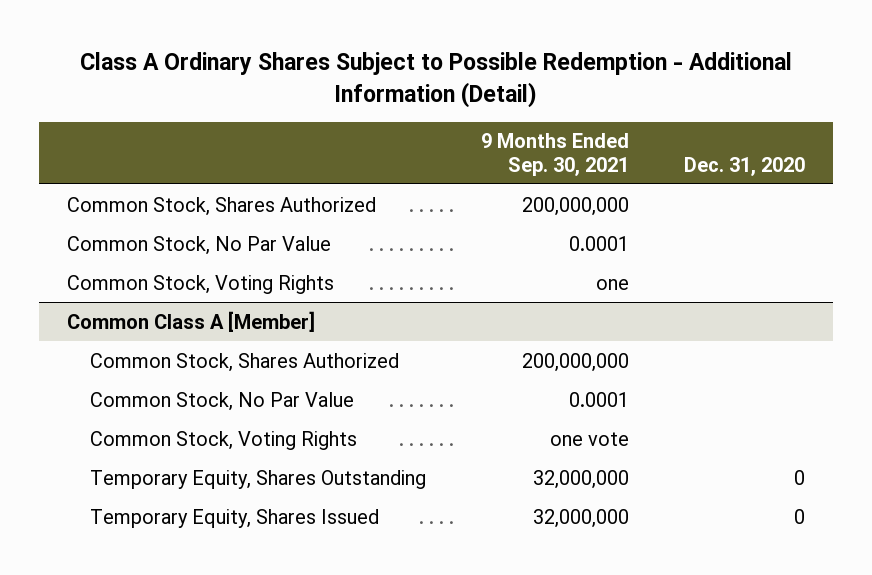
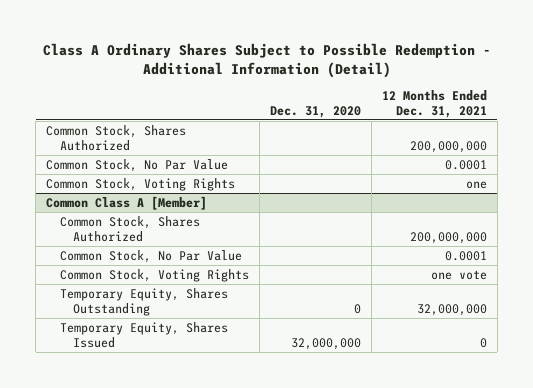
- | 9 Months Ended Sep. 30, 2021 | Dec. 31, 2020
+ | Dec. 31, 2020 | 12 Months Ended Dec. 31, 2021
@ Common Class A [Member]
- Temporary Equity, Shares Issued | 32,000,000 | 0
+ Temporary Equity, Shares Issued | 32,000,000 | 0

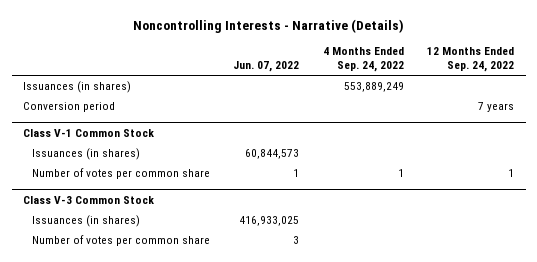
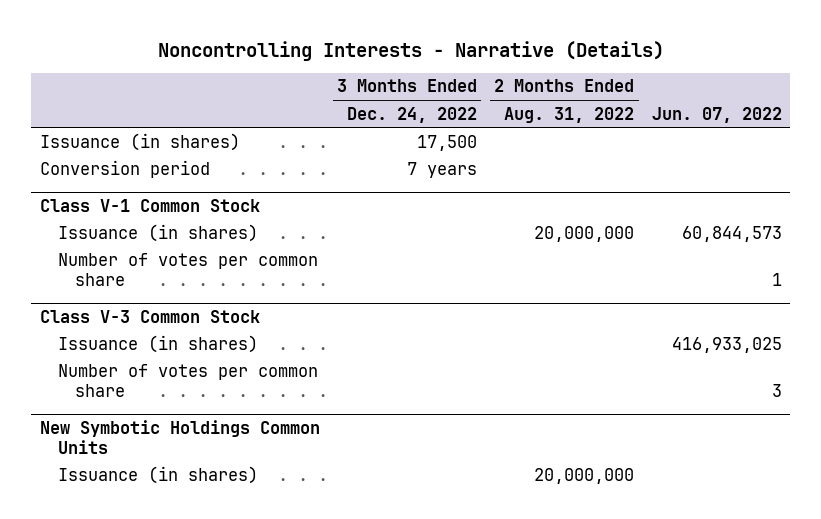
- | Jun. 07, 2022 | 4 Months Ended Sep. 24, 2022 | 12 Months Ended Sep. 24, 2022
+ | 3 Months Ended Dec. 24, 2022 | 2 Months Ended Aug. 31, 2022 | Jun. 07, 2022
- Issuances (in shares) | | 553,889,249 |
+ Issuance (in shares) | 17,500 | |
@ Class V-1 Common Stock
- Issuances (in shares) | 60,844,573 | |
+ Issuance (in shares) | | 20,000,000 | 60,844,573
@ Class V-3 Common Stock
- Issuances (in shares) | 416,933,025 | |
+ Issuance (in shares) | | | 416,933,025
+ New Symbotic Holdings Common Units
+ Issuance (in shares) | | 20,000,000 |

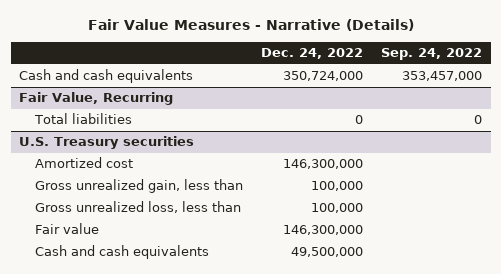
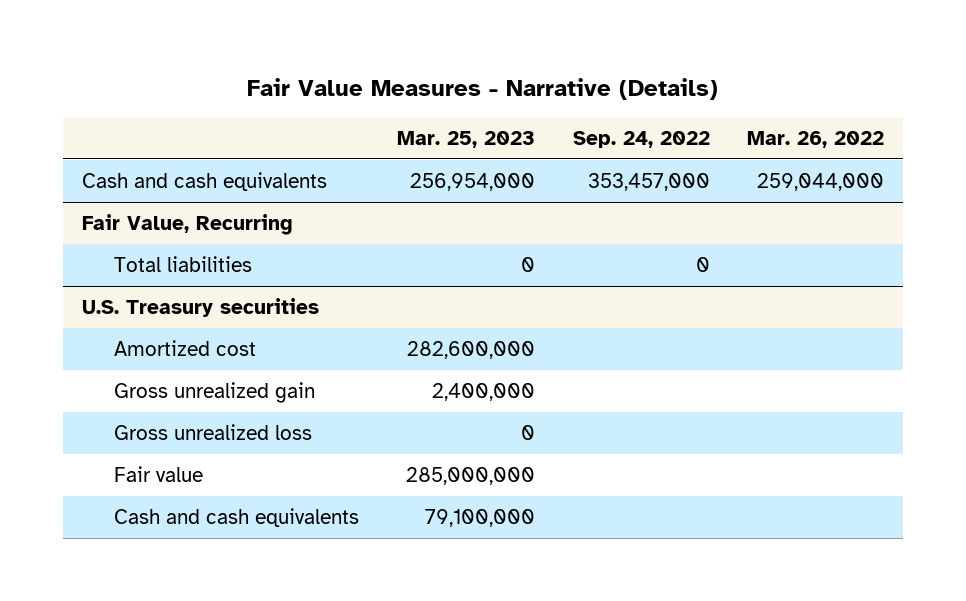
- | Dec. 24, 2022 | Sep. 24, 2022
+ | Mar. 25, 2023 | Sep. 24, 2022 | Mar. 26, 2022
@ U.S. Treasury securities
- Gross unrealized gain, less than | 100,000 |
- Gross unrealized loss, less than | 100,000 |
+ Gross unrealized gain | 2,400,000 | |
+ Gross unrealized loss | 0 | |

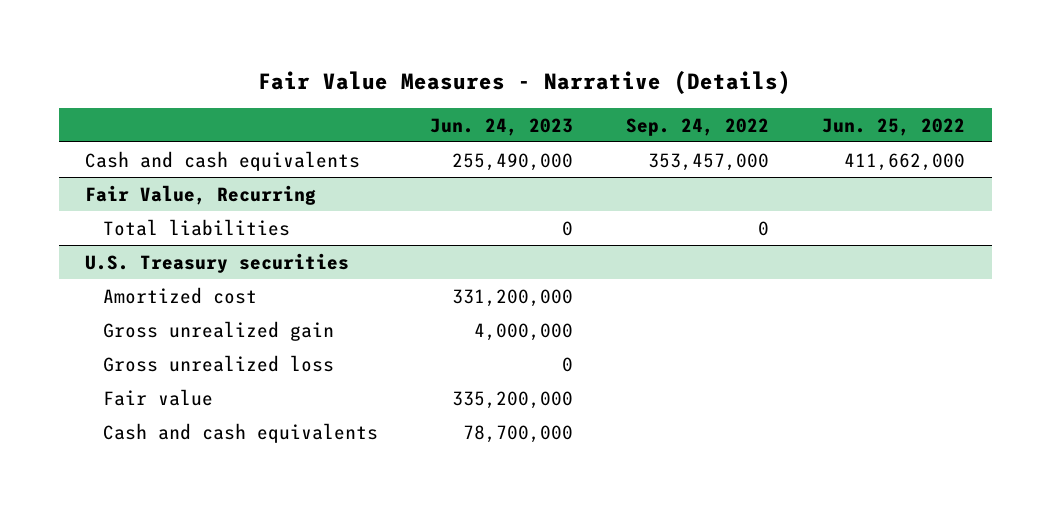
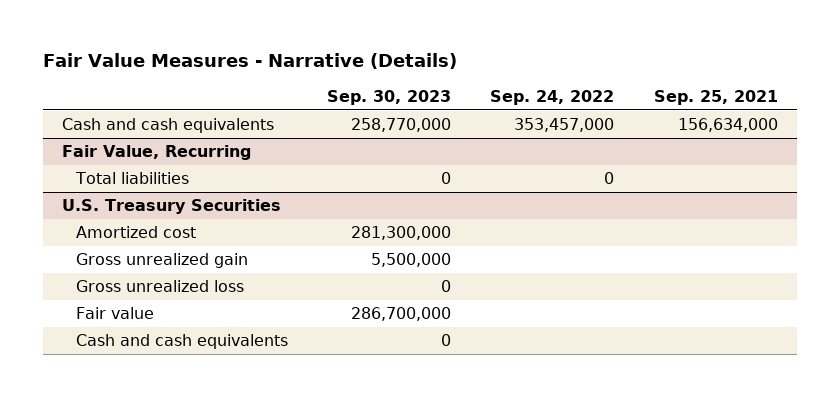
- | Jun. 24, 2023 | Sep. 24, 2022 | Jun. 25, 2022
+ | Sep. 30, 2023 | Sep. 24, 2022 | Sep. 25, 2021
- U.S. Treasury securities
+ U.S. Treasury Securities

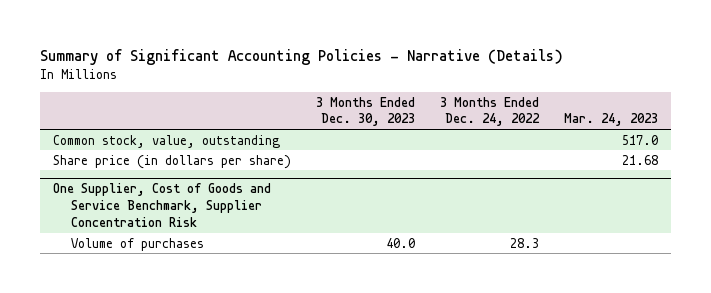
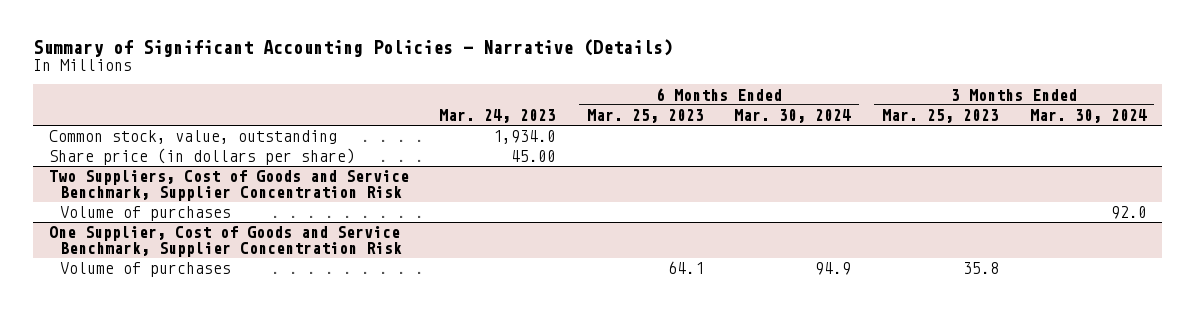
- | 3 Months Ended Dec. 30, 2023 | 3 Months Ended Dec. 24, 2022 | Mar. 24, 2023
+ | Mar. 24, 2023 | 6 Months Ended Mar. 25, 2023 | 6 Months Ended Mar. 30, 2024 | 3 Months Ended Mar. 25, 2023 | 3 Months Ended Mar. 30, 2024
- Common stock, value, outstanding | | | 517.0
- Share price (in dollars per share) | | | 21.68
+ Common stock, value, outstanding | 1,934.0 | | | |
+ Share price (in dollars per share) | 45.00 | | | |
+ Two Suppliers, Cost of Goods and Service Benchmark, Supplier Concentration Risk
+ Volume of purchases | | | | | 92.0

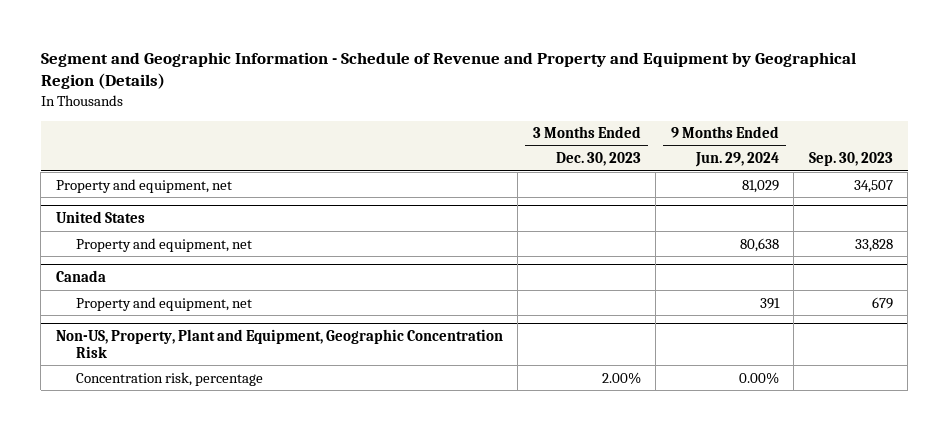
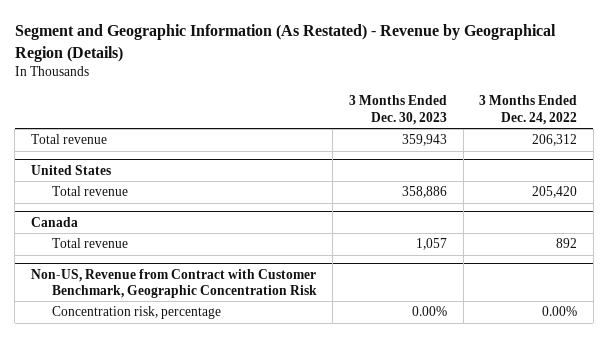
- Segment and Geographic Information - Schedule of Revenue and Property and Equipment by Geographical Region (Details)
+ Segment and Geographic Information (As Restated) - Revenue by Geographical Region (Details)
- | 3 Months Ended Dec. 30, 2023 | 9 Months Ended Jun. 29, 2024 | Sep. 30, 2023
+ | 3 Months Ended Dec. 30, 2023 | 3 Months Ended Dec. 24, 2022
- Property and equipment, net | | 81,029 | 34,507
+ Total revenue | 359,943 | 206,312
@ United States
- Property and equipment, net | | 80,638 | 33,828
+ Total revenue | 358,886 | 205,420
@ Canada
- Property and equipment, net | | 391 | 679
- Non-US, Property, Plant and Equipment, Geographic Concentration Risk
- Concentration risk, percentage | 2.00% | 0.00% |
@ Canada
+ Total revenue | 1,057 | 892
+ Non-US, Revenue from Contract with Customer Benchmark, Geographic Concentration Risk
+ Concentration risk, percentage | 0.00% | 0.00%

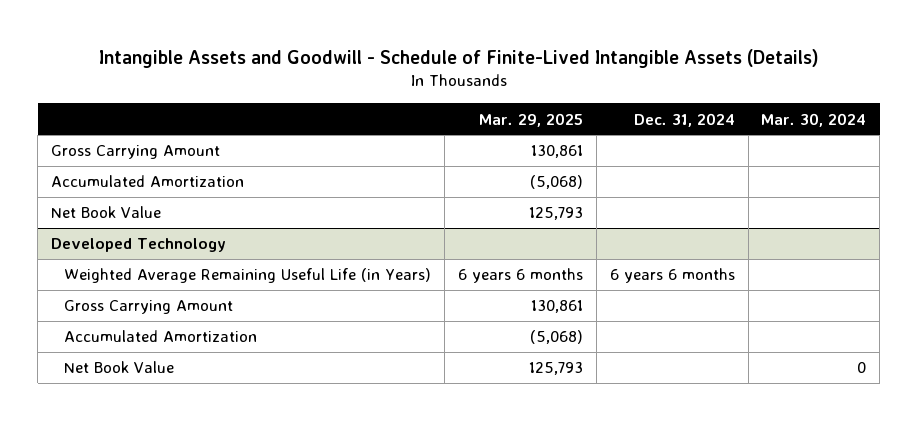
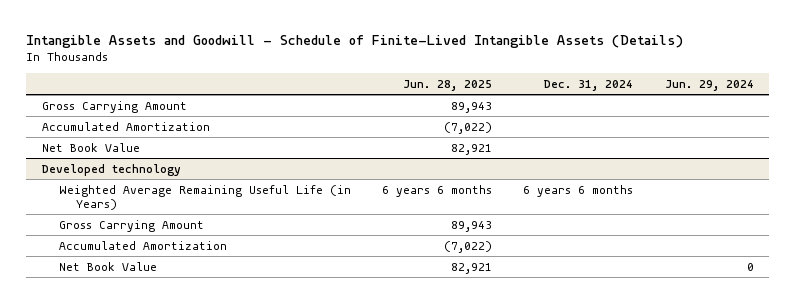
- | Mar. 29, 2025 | Dec. 31, 2024 | Mar. 30, 2024
+ | Jun. 28, 2025 | Dec. 31, 2024 | Jun. 29, 2024
- Developed Technology
+ Developed technology

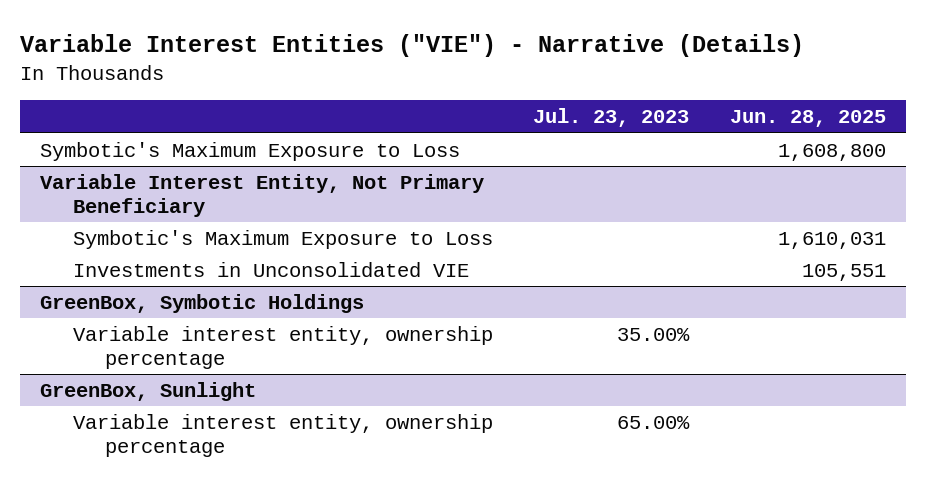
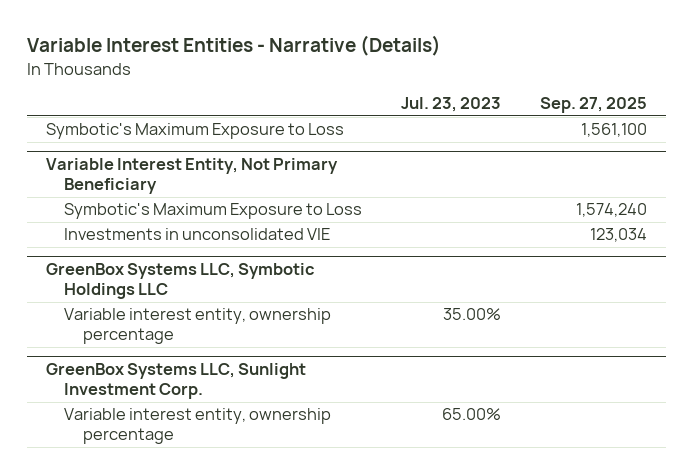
- Variable Interest Entities ("VIE") - Narrative (Details)
+ Variable Interest Entities - Narrative (Details)
- | Jul. 23, 2023 | Jun. 28, 2025
+ | Jul. 23, 2023 | Sep. 27, 2025
@ Variable Interest Entity, Not Primary Beneficiary
- Investments in Unconsolidated VIE | | 105,551
- GreenBox, Symbotic Holdings
@ Variable Interest Entity, Not Primary Beneficiary
+ Investments in unconsolidated VIE | | 123,034
+ GreenBox Systems LLC, Symbotic Holdings LLC
- GreenBox, Sunlight
+ GreenBox Systems LLC, Sunlight Investment Corp.

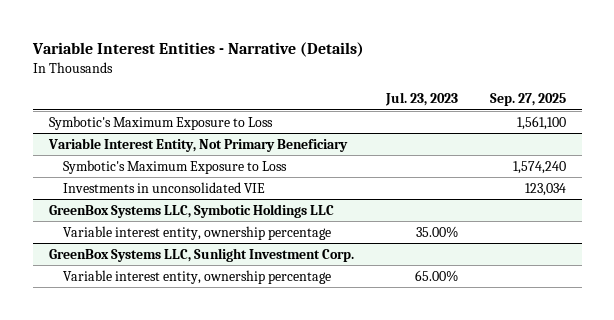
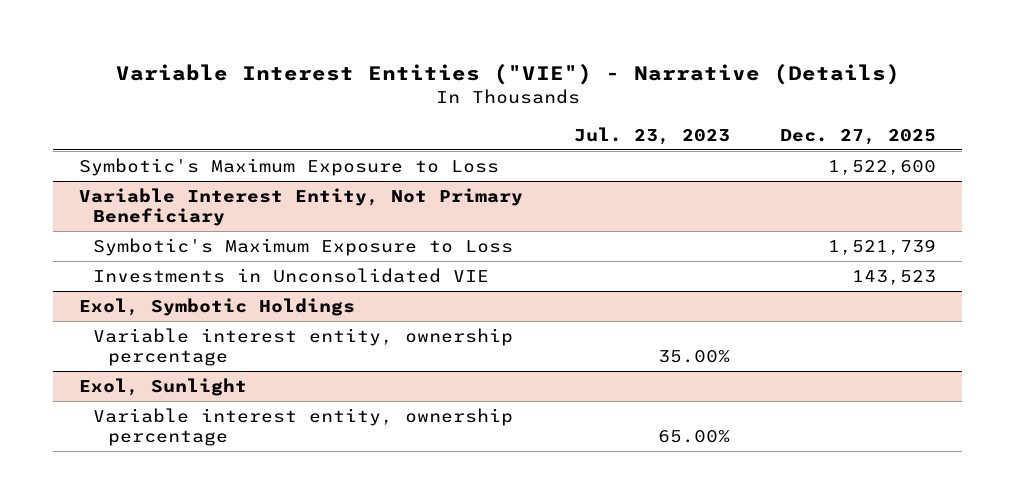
- Variable Interest Entities - Narrative (Details)
+ Variable Interest Entities ("VIE") - Narrative (Details)
- | Jul. 23, 2023 | Sep. 27, 2025
+ | Jul. 23, 2023 | Dec. 27, 2025
@ Variable Interest Entity, Not Primary Beneficiary
- Investments in unconsolidated VIE | | 123,034
- GreenBox Systems LLC, Symbotic Holdings LLC
@ Variable Interest Entity, Not Primary Beneficiary
+ Investments in Unconsolidated VIE | | 143,523
+ Exol, Symbotic Holdings
- GreenBox Systems LLC, Sunlight Investment Corp.
+ Exol, Sunlight

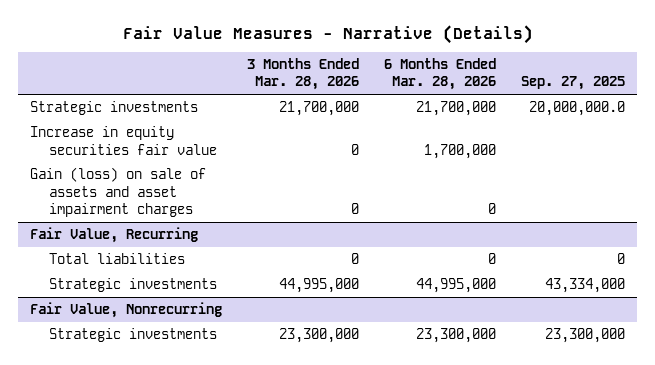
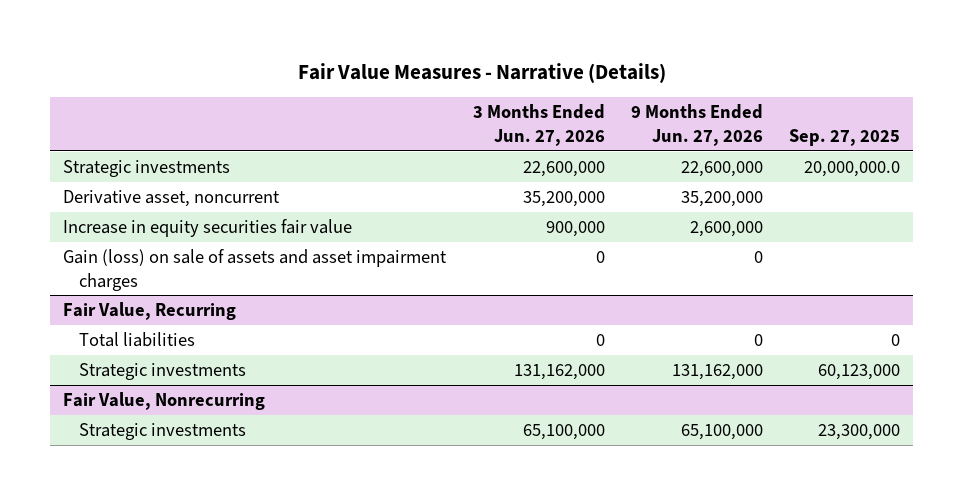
- | 3 Months Ended Mar. 28, 2026 | 6 Months Ended Mar. 28, 2026 | Sep. 27, 2025
+ | 3 Months Ended Jun. 27, 2026 | 9 Months Ended Jun. 27, 2026 | Sep. 27, 2025
+ Derivative asset, noncurrent | 35,200,000 | 35,200,000 |
@ Fair Value, Recurring
- Strategic investments | 44,995,000 | 44,995,000 | 43,334,000
+ Strategic investments | 131,162,000 | 131,162,000 | 60,123,000

